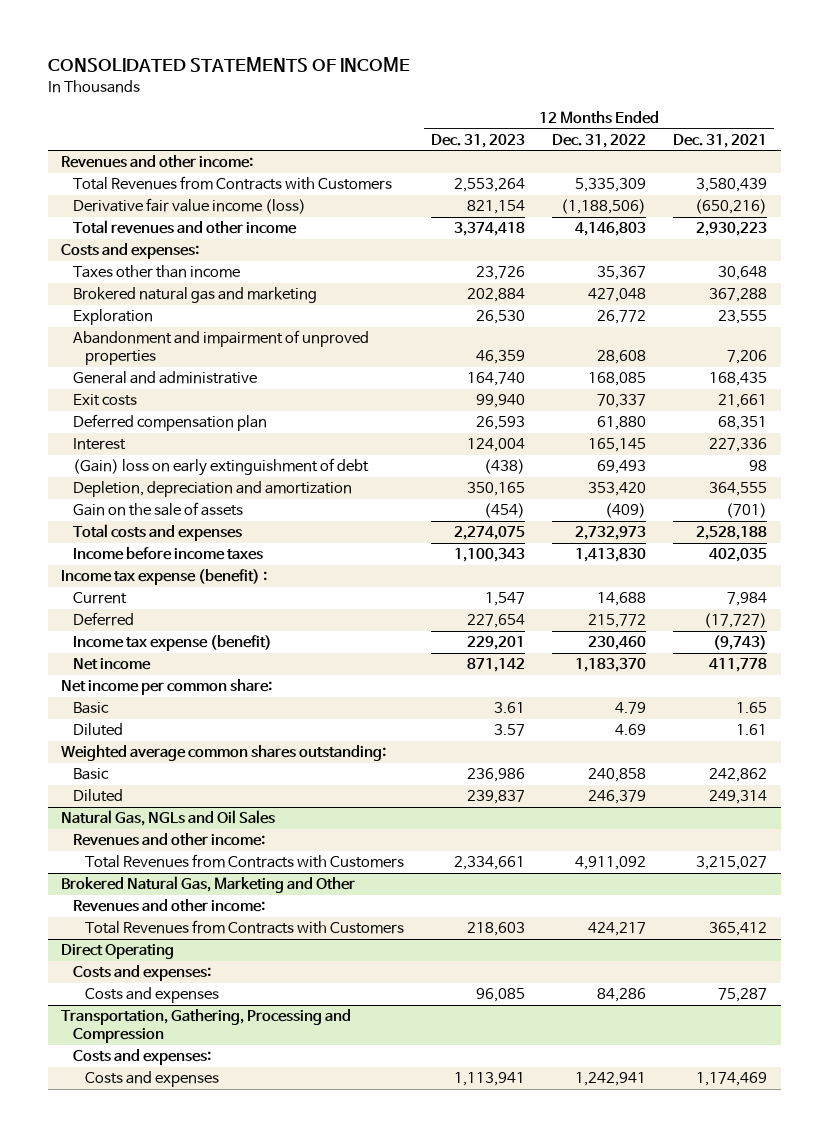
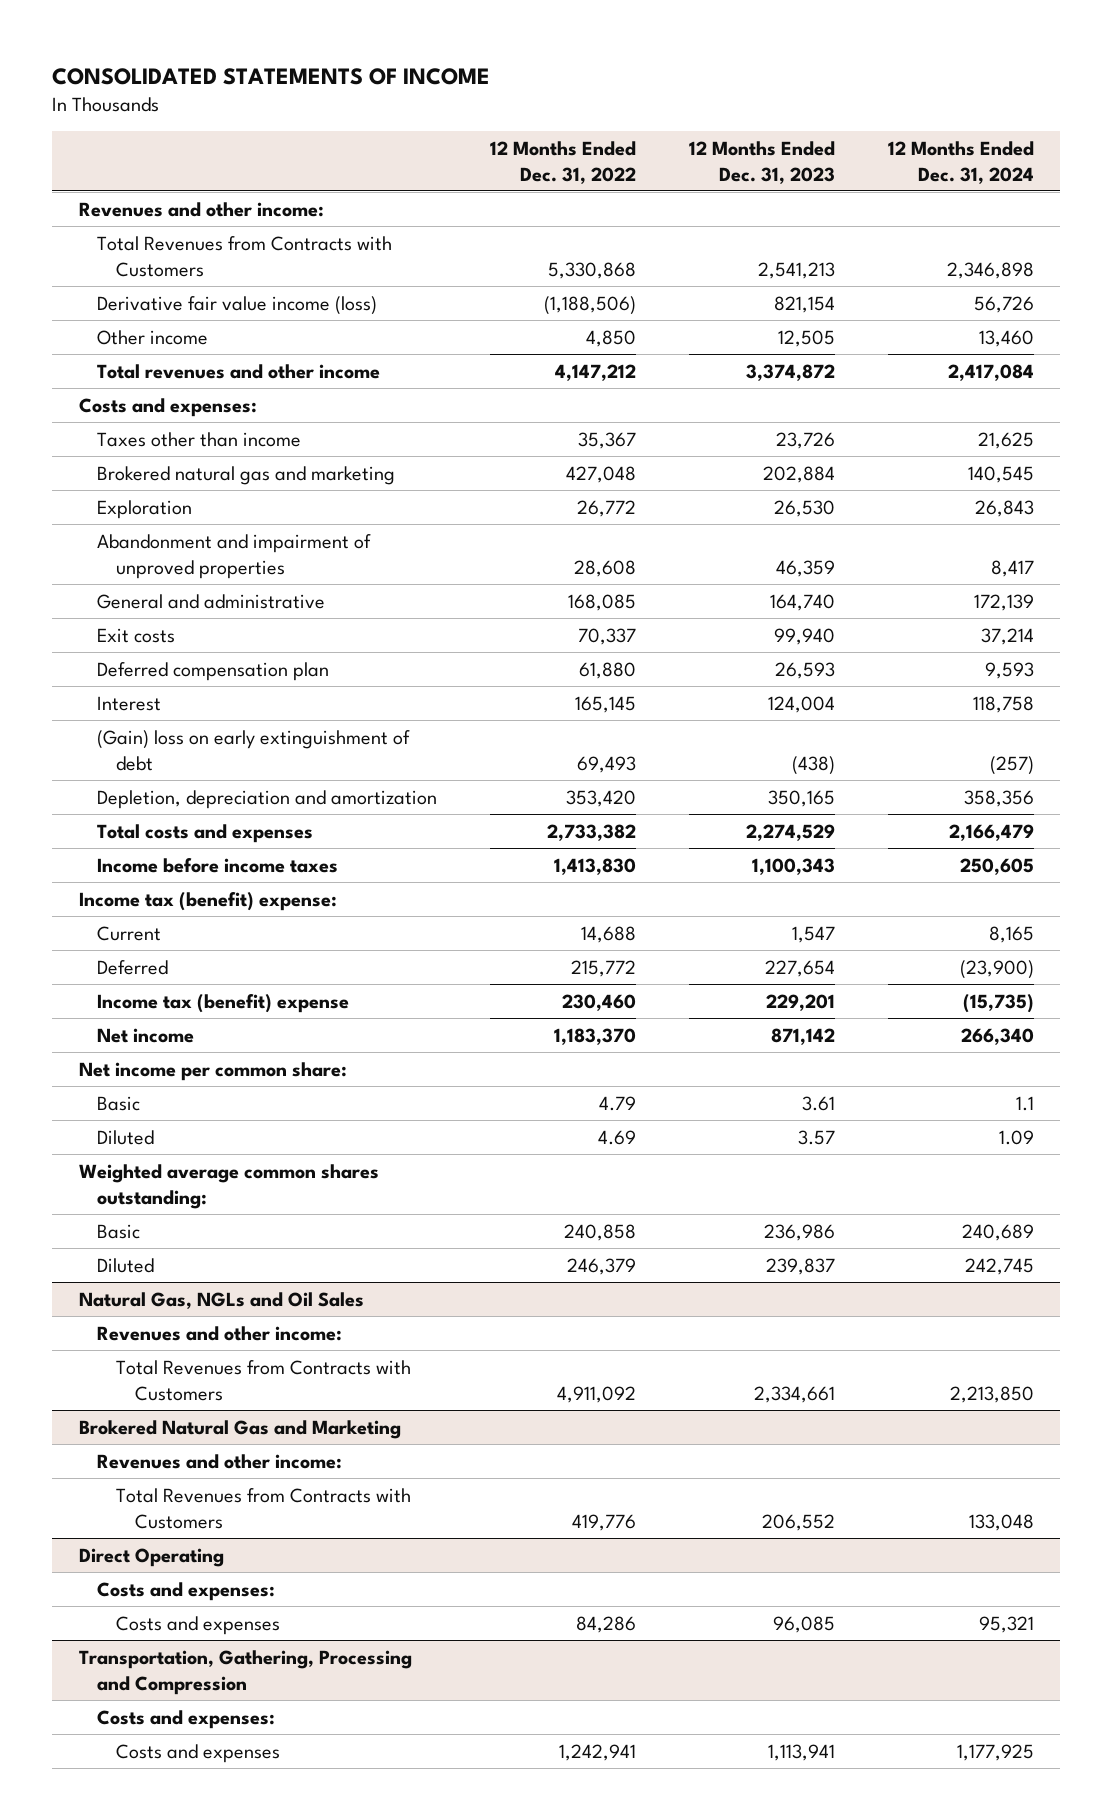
- | 12 Months Ended Dec. 31, 2023 | 12 Months Ended Dec. 31, 2022 | 12 Months Ended Dec. 31, 2021
+ | 12 Months Ended Dec. 31, 2022 | 12 Months Ended Dec. 31, 2023 | 12 Months Ended Dec. 31, 2024
- Total Revenues from Contracts with Customers | 2,553,264 | 5,335,309 | 3,580,439
+ Total Revenues from Contracts with Customers | 5,330,868 | 2,541,213 | 2,346,898
- Total revenues and other income | 3,374,418 | 4,146,803 | 2,930,223
+ Other income | 4,850 | 12,505 | 13,460
+ Total revenues and other income | 4,147,212 | 3,374,872 | 2,417,084
- Gain on the sale of assets | (454) | (409) | (701)
- Total costs and expenses | 2,274,075 | 2,732,973 | 2,528,188
+ Total costs and expenses | 2,733,382 | 2,274,529 | 2,166,479
- Income tax expense (benefit) :
+ Income tax (benefit) expense:
- Income tax expense (benefit) | 229,201 | 230,460 | (9,743)
+ Income tax (benefit) expense | 230,460 | 229,201 | (15,735)
- Brokered Natural Gas, Marketing and Other
+ Brokered Natural Gas and Marketing
- Total Revenues from Contracts with Customers | 218,603 | 424,217 | 365,412
+ Total Revenues from Contracts with Customers | 419,776 | 206,552 | 133,048

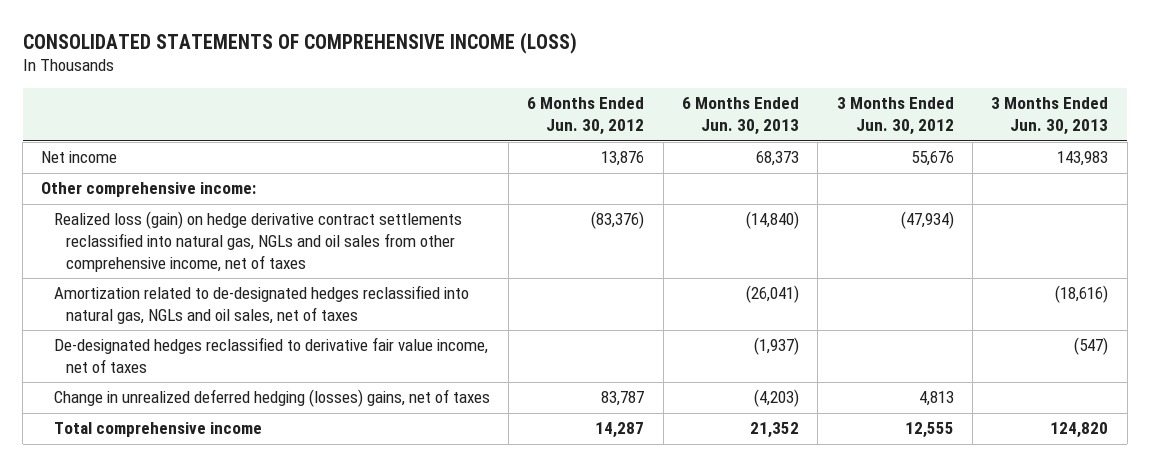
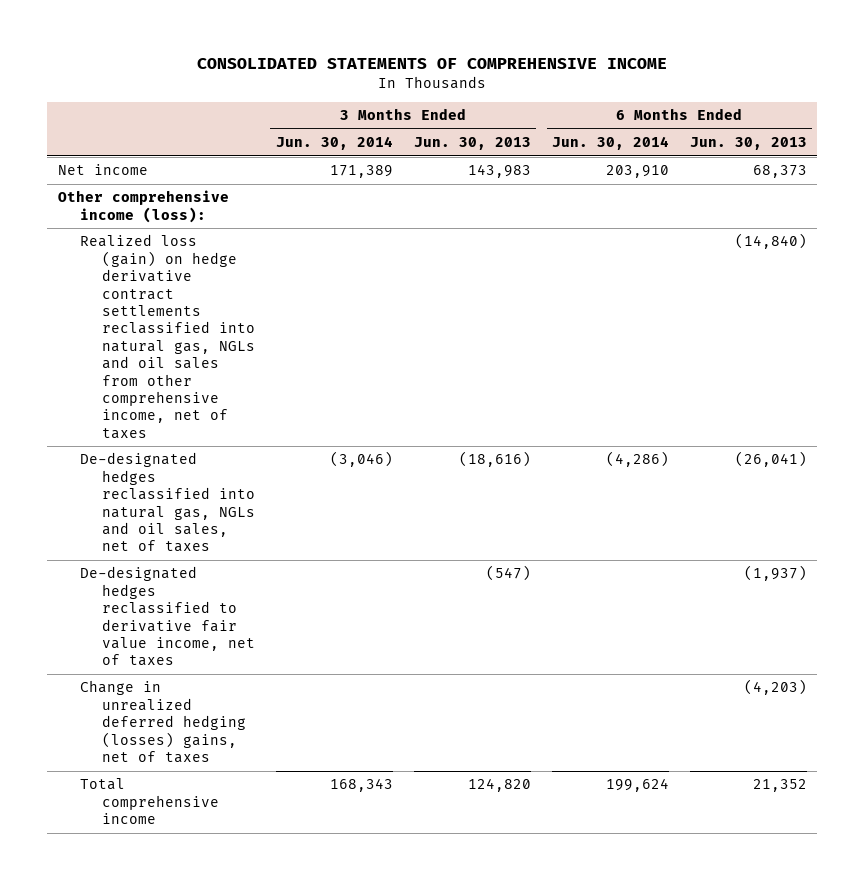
- CONSOLIDATED STATEMENTS OF COMPREHENSIVE INCOME (LOSS)
+ CONSOLIDATED STATEMENTS OF COMPREHENSIVE INCOME
- | 6 Months Ended Jun. 30, 2012 | 6 Months Ended Jun. 30, 2013 | 3 Months Ended Jun. 30, 2012 | 3 Months Ended Jun. 30, 2013
+ | 3 Months Ended Jun. 30, 2014 | 3 Months Ended Jun. 30, 2013 | 6 Months Ended Jun. 30, 2014 | 6 Months Ended Jun. 30, 2013
- Other comprehensive income:
+ Other comprehensive income (loss):
- Amortization related to de-designated hedges reclassified into natural gas, NGLs and oil sales, net of taxes | | (26,041) | | (18,616)
+ De-designated hedges reclassified into natural gas, NGLs and oil sales, net of taxes | (3,046) | (18,616) | (4,286) | (26,041)

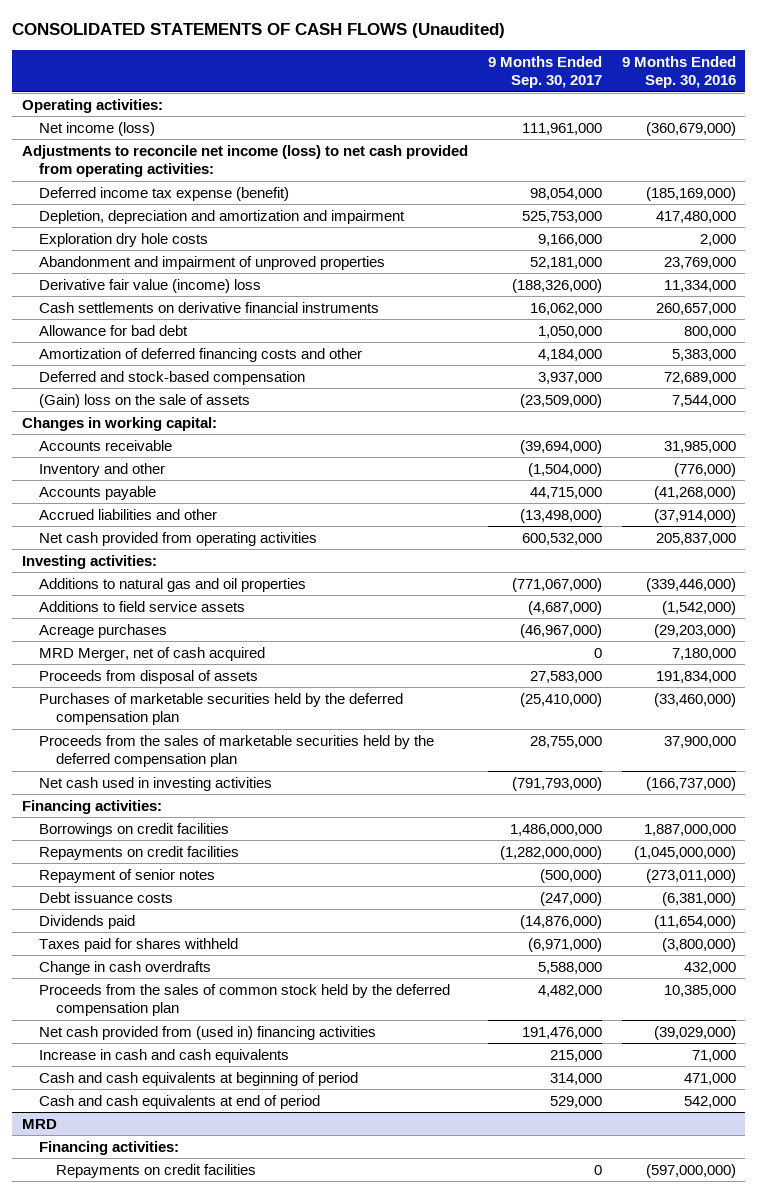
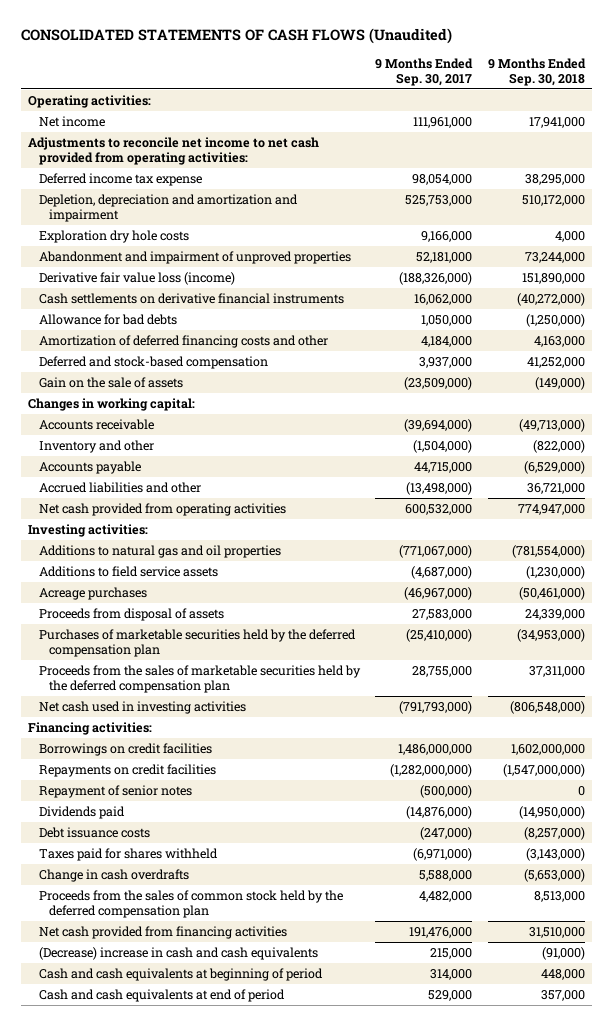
- | 9 Months Ended Sep. 30, 2017 | 9 Months Ended Sep. 30, 2016
+ | 9 Months Ended Sep. 30, 2017 | 9 Months Ended Sep. 30, 2018
- Net income (loss) | 111,961,000 | (360,679,000)
- Adjustments to reconcile net income (loss) to net cash provided from operating activities:
- Deferred income tax expense (benefit) | 98,054,000 | (185,169,000)
+ Net income | 111,961,000 | 17,941,000
+ Adjustments to reconcile net income to net cash provided from operating activities:
+ Deferred income tax expense | 98,054,000 | 38,295,000
- Derivative fair value (income) loss | (188,326,000) | 11,334,000
+ Derivative fair value loss (income) | (188,326,000) | 151,890,000
- Allowance for bad debt | 1,050,000 | 800,000
+ Allowance for bad debts | 1,050,000 | (1,250,000)
- (Gain) loss on the sale of assets | (23,509,000) | 7,544,000
+ Gain on the sale of assets | (23,509,000) | (149,000)
- MRD Merger, net of cash acquired | 0 | 7,180,000
moved down: Debt issuance costs | (247,000) | (8,257,000)
- Net cash provided from (used in) financing activities | 191,476,000 | (39,029,000)
- Increase in cash and cash equivalents | 215,000 | 71,000
+ Net cash provided from financing activities | 191,476,000 | 31,510,000
+ (Decrease) increase in cash and cash equivalents | 215,000 | (91,000)
- MRD
- Financing activities:
- Repayments on credit facilities | 0 | (597,000,000)

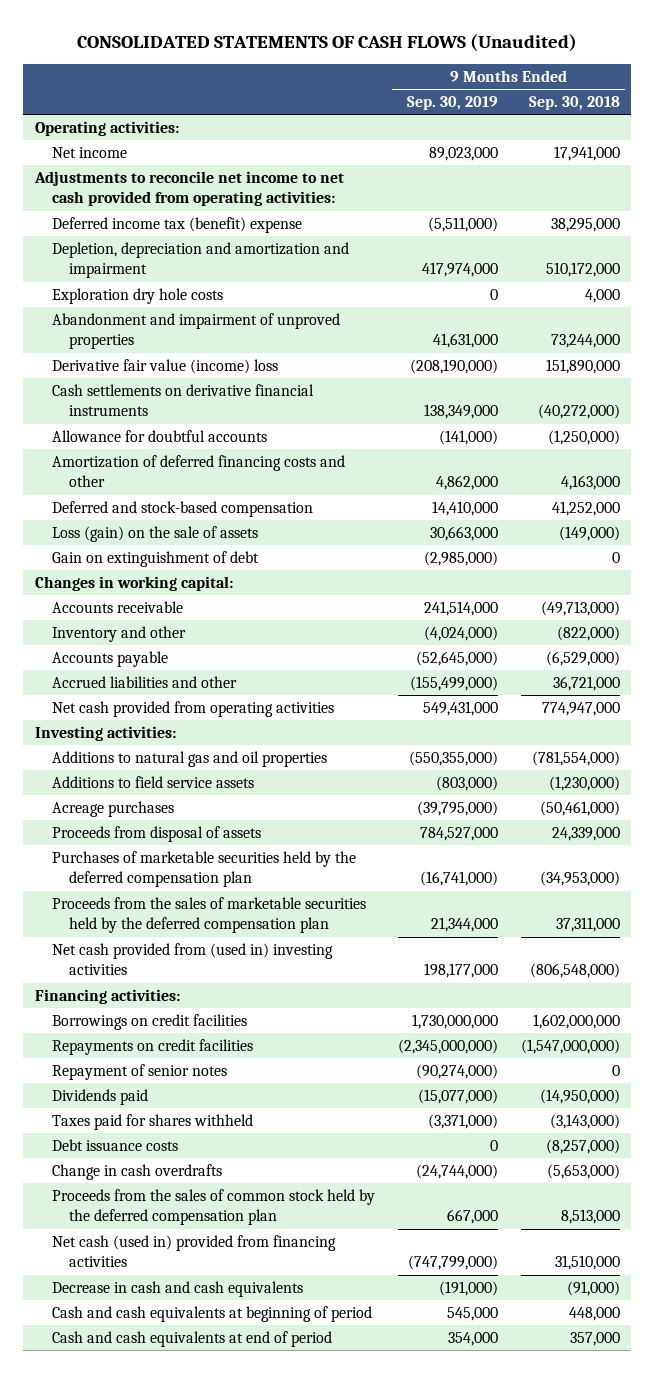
- | 9 Months Ended Sep. 30, 2017 | 9 Months Ended Sep. 30, 2018
+ | 9 Months Ended Sep. 30, 2019 | 9 Months Ended Sep. 30, 2018
- Deferred income tax expense | 98,054,000 | 38,295,000
+ Deferred income tax (benefit) expense | (5,511,000) | 38,295,000
- Derivative fair value loss (income) | (188,326,000) | 151,890,000
+ Derivative fair value (income) loss | (208,190,000) | 151,890,000
- Allowance for bad debts | 1,050,000 | (1,250,000)
+ Allowance for doubtful accounts | (141,000) | (1,250,000)
- Gain on the sale of assets | (23,509,000) | (149,000)
+ Loss (gain) on the sale of assets | 30,663,000 | (149,000)
+ Gain on extinguishment of debt | (2,985,000) | 0
- Net cash used in investing activities | (791,793,000) | (806,548,000)
+ Net cash provided from (used in) investing activities | 198,177,000 | (806,548,000)
moved down: Debt issuance costs | 0 | (8,257,000)
- Net cash provided from financing activities | 191,476,000 | 31,510,000
- (Decrease) increase in cash and cash equivalents | 215,000 | (91,000)
+ Net cash (used in) provided from financing activities | (747,799,000) | 31,510,000
+ Decrease in cash and cash equivalents | (191,000) | (91,000)

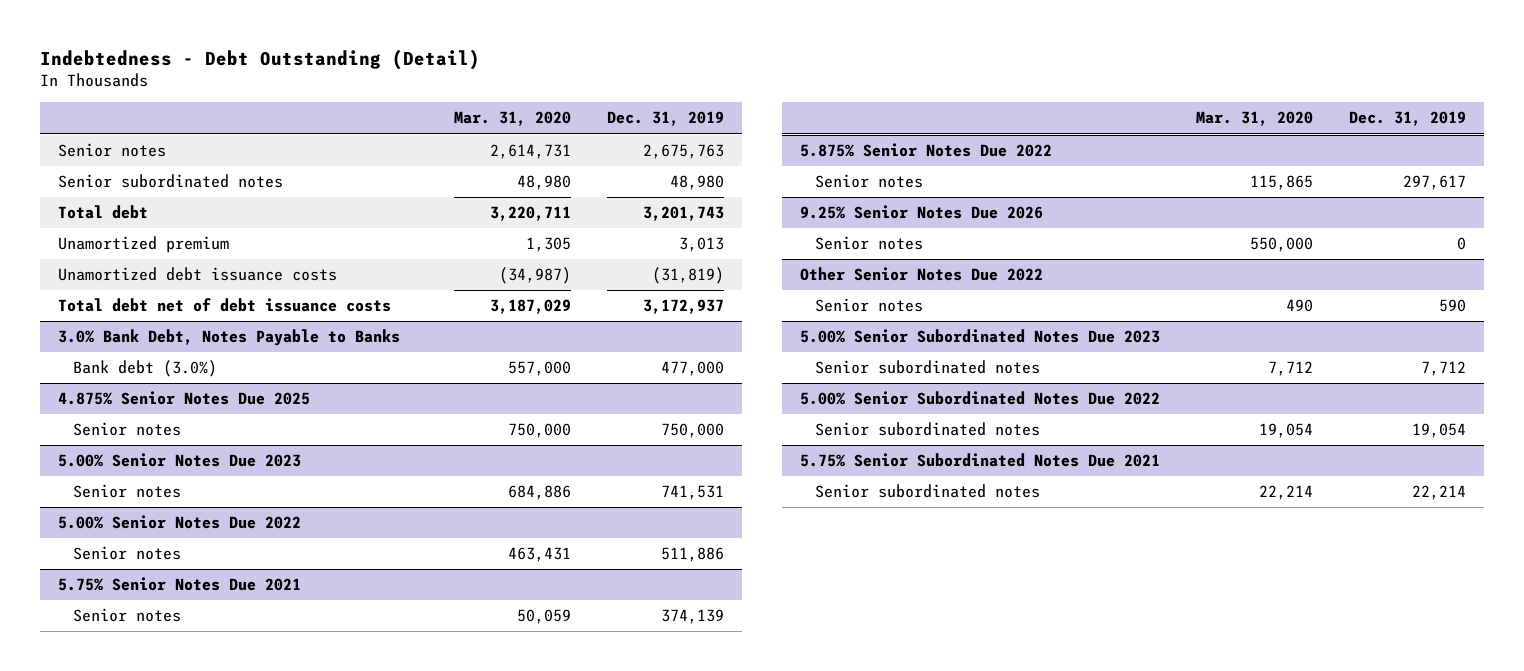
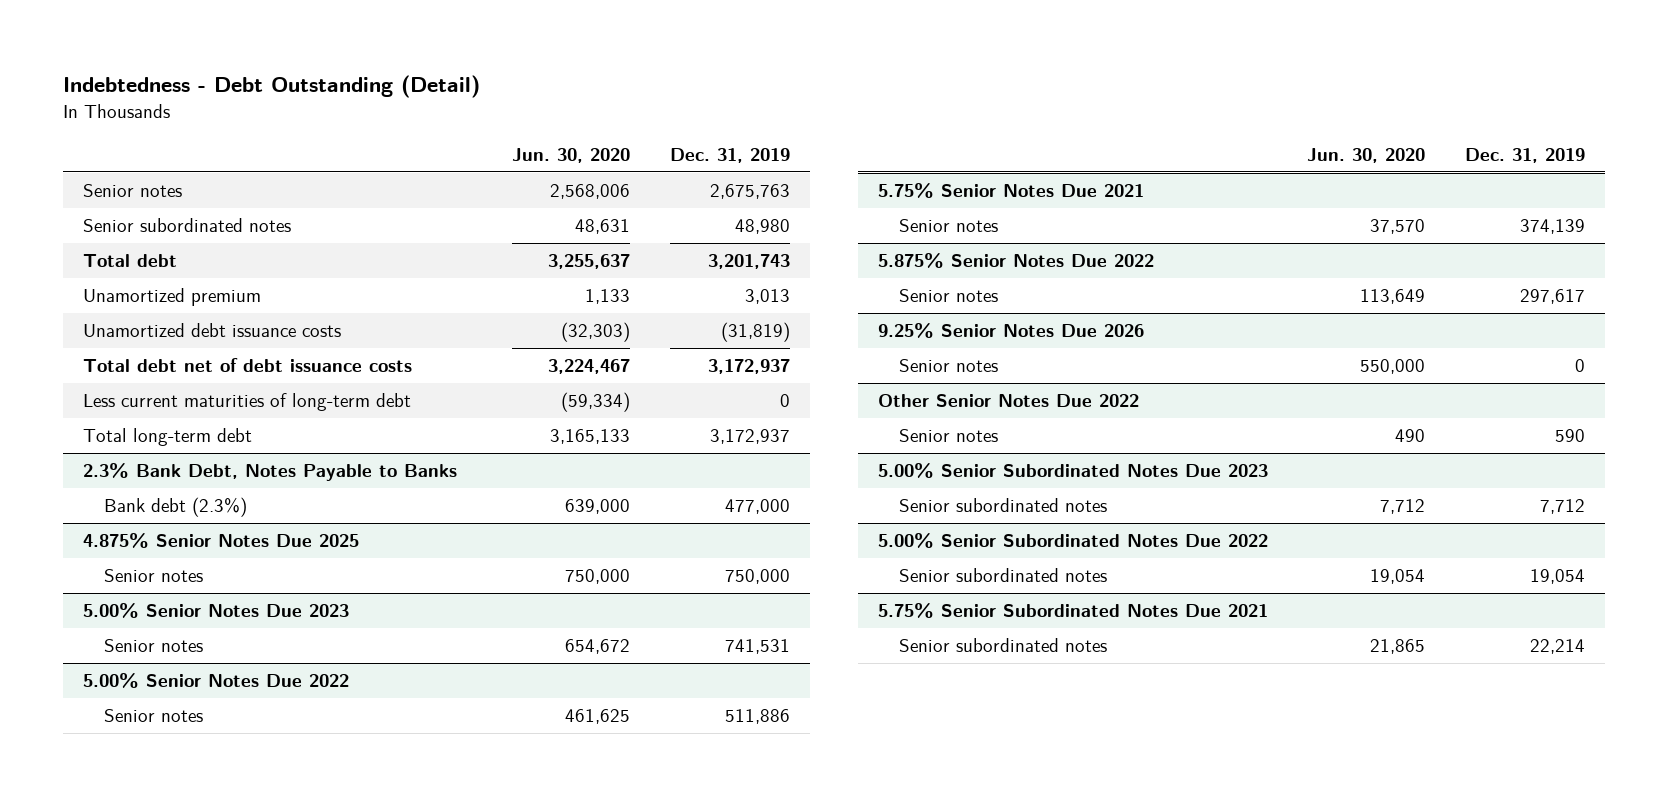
- | Mar. 31, 2020 | Dec. 31, 2019
+ | Jun. 30, 2020 | Dec. 31, 2019
- 3.0% Bank Debt, Notes Payable to Banks
- Bank debt (3.0%) | 557,000 | 477,000
+ Less current maturities of long-term debt | (59,334) | 0
+ Total long-term debt | 3,165,133 | 3,172,937
+ 2.3% Bank Debt, Notes Payable to Banks
+ Bank debt (2.3%) | 639,000 | 477,000

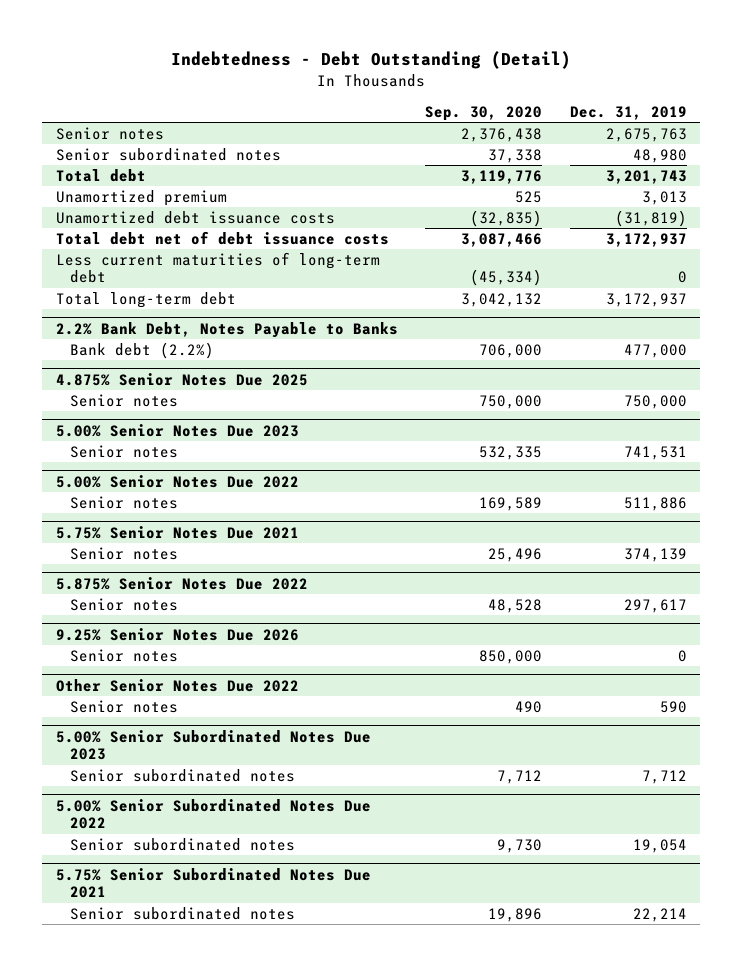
- | Jun. 30, 2020 | Dec. 31, 2019
+ | Sep. 30, 2020 | Dec. 31, 2019
- 2.3% Bank Debt, Notes Payable to Banks
- Bank debt (2.3%) | 639,000 | 477,000
+ 2.2% Bank Debt, Notes Payable to Banks
+ Bank debt (2.2%) | 706,000 | 477,000

